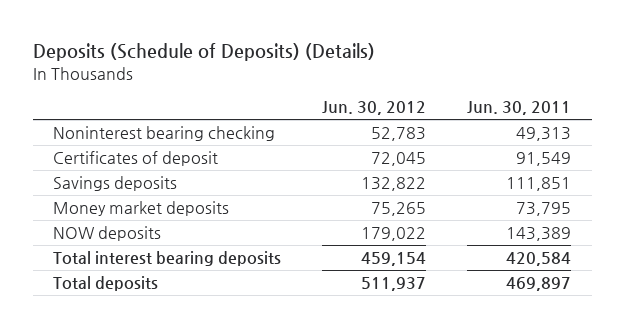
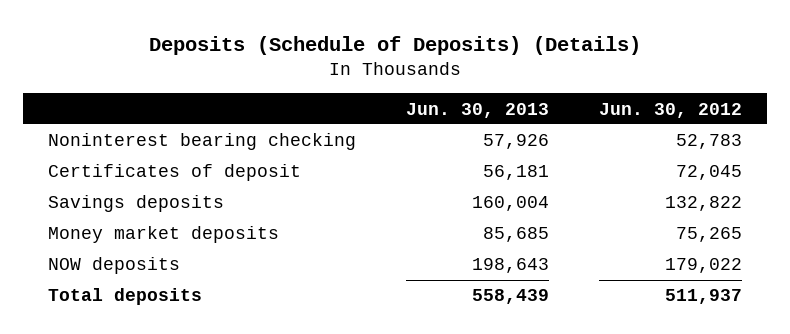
- | Jun. 30, 2012 | Jun. 30, 2011
+ | Jun. 30, 2013 | Jun. 30, 2012
- Total interest bearing deposits | 459,154 | 420,584

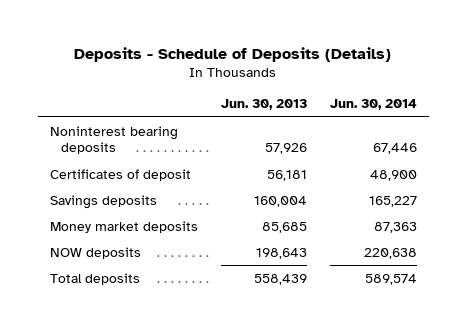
- Deposits (Schedule of Deposits) (Details)
+ Deposits - Schedule of Deposits (Details)
- | Jun. 30, 2013 | Jun. 30, 2012
+ | Jun. 30, 2013 | Jun. 30, 2014
- Noninterest bearing checking | 57,926 | 52,783
+ Noninterest bearing deposits | 57,926 | 67,446

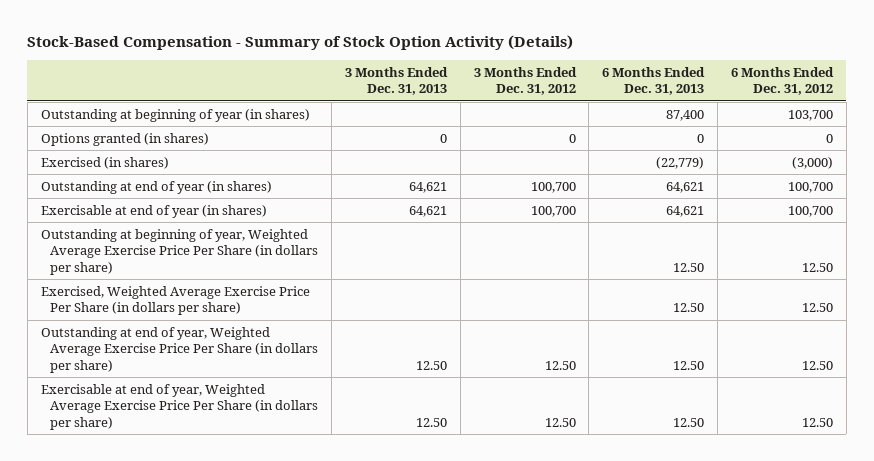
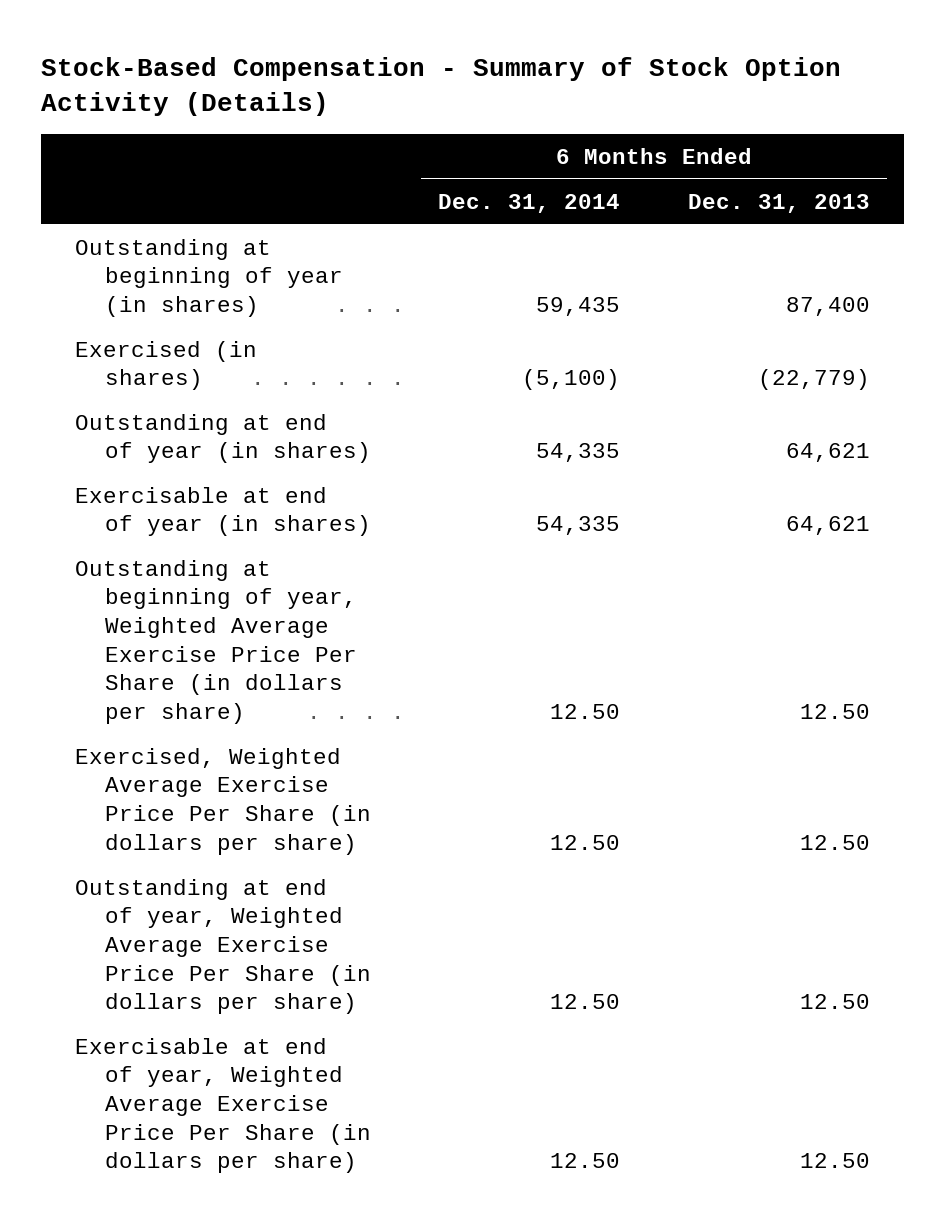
- | 3 Months Ended Dec. 31, 2013 | 3 Months Ended Dec. 31, 2012 | 6 Months Ended Dec. 31, 2013 | 6 Months Ended Dec. 31, 2012
+ | 6 Months Ended Dec. 31, 2014 | 6 Months Ended Dec. 31, 2013
- Options granted (in shares) | 0 | 0 | 0 | 0

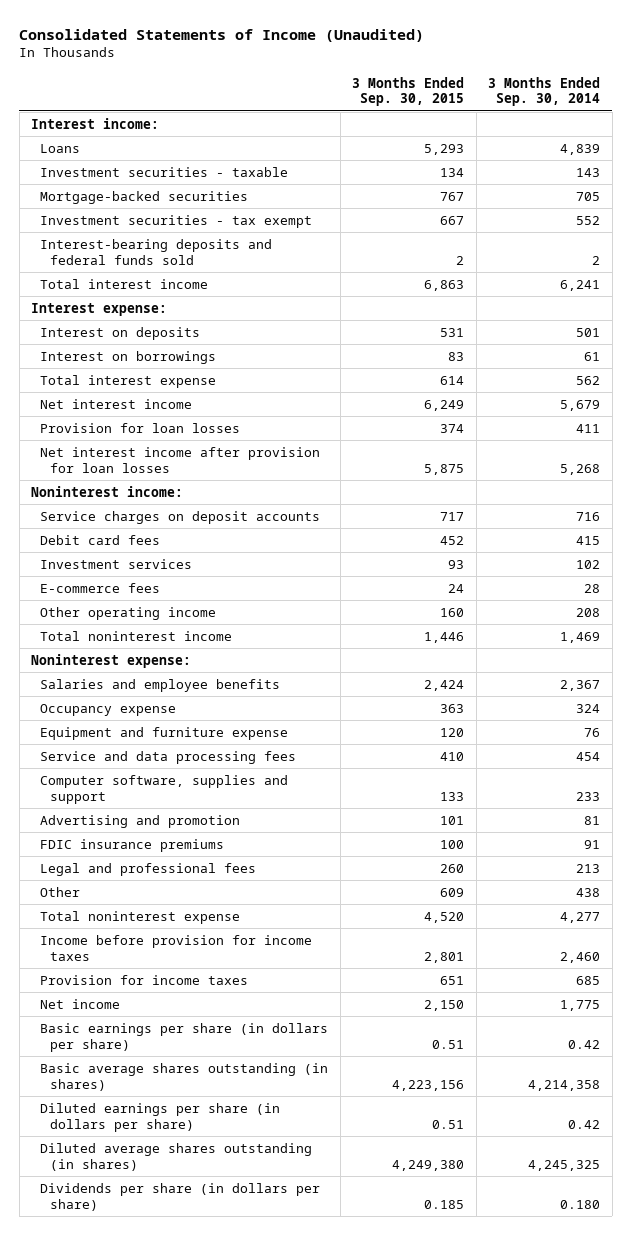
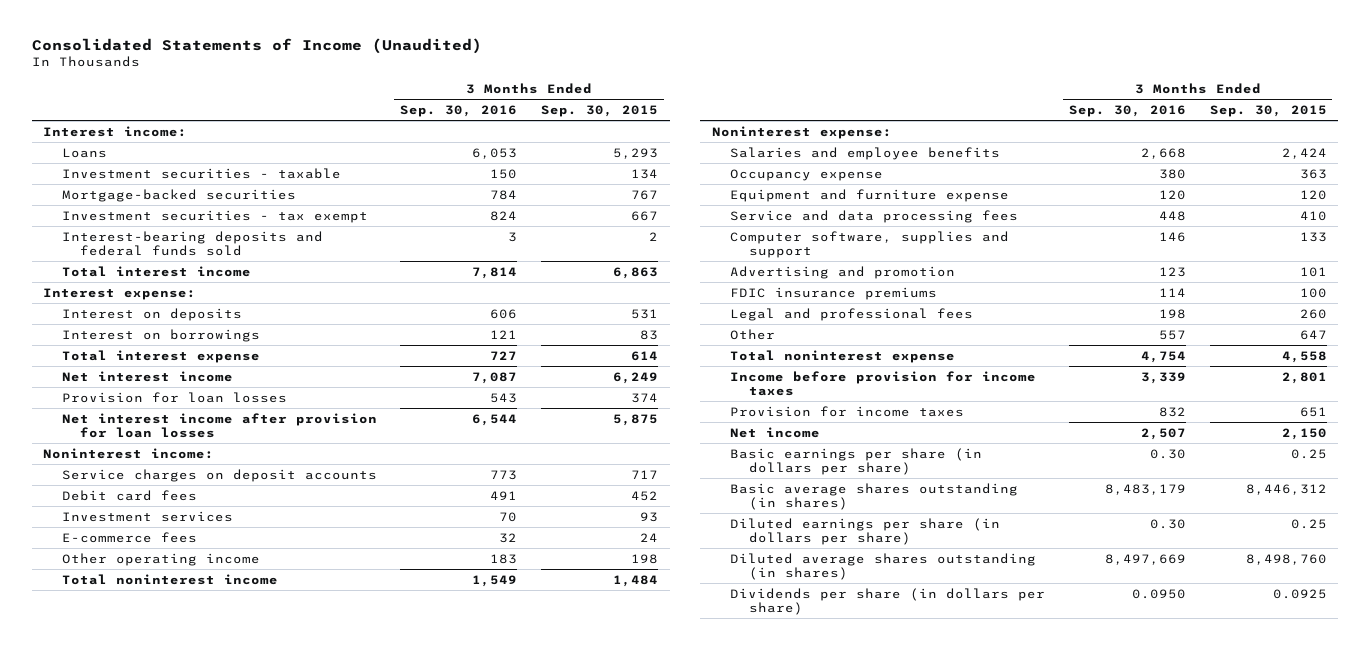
- | 3 Months Ended Sep. 30, 2015 | 3 Months Ended Sep. 30, 2014
+ | 3 Months Ended Sep. 30, 2016 | 3 Months Ended Sep. 30, 2015
- Other operating income | 160 | 208
- Total noninterest income | 1,446 | 1,469
+ Other operating income | 183 | 198
+ Total noninterest income | 1,549 | 1,484
- Other | 609 | 438
- Total noninterest expense | 4,520 | 4,277
+ Other | 557 | 647
+ Total noninterest expense | 4,754 | 4,558
- Basic earnings per share (in dollars per share) | 0.51 | 0.42
- Basic average shares outstanding (in shares) | 4,223,156 | 4,214,358
- Diluted earnings per share (in dollars per share) | 0.51 | 0.42
- Diluted average shares outstanding (in shares) | 4,249,380 | 4,245,325
- Dividends per share (in dollars per share) | 0.185 | 0.180
+ Basic earnings per share (in dollars per share) | 0.30 | 0.25
+ Basic average shares outstanding (in shares) | 8,483,179 | 8,446,312
+ Diluted earnings per share (in dollars per share) | 0.30 | 0.25
+ Diluted average shares outstanding (in shares) | 8,497,669 | 8,498,760
+ Dividends per share (in dollars per share) | 0.0950 | 0.0925

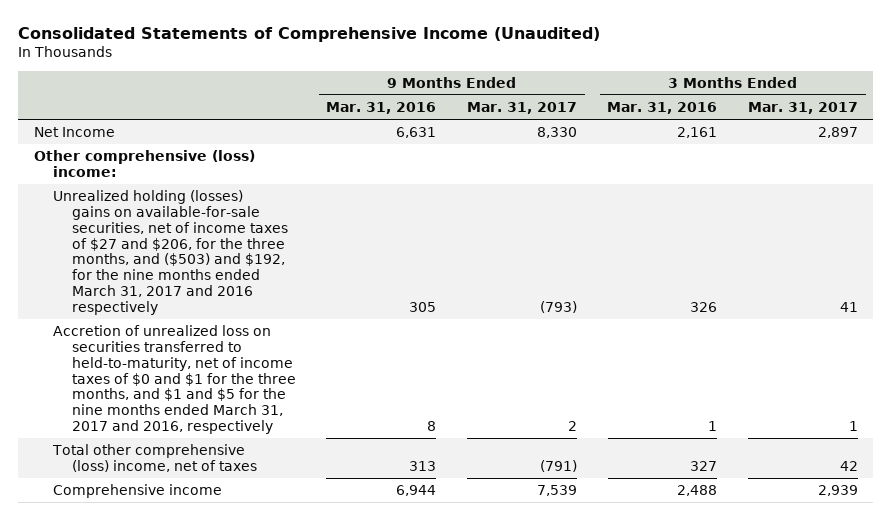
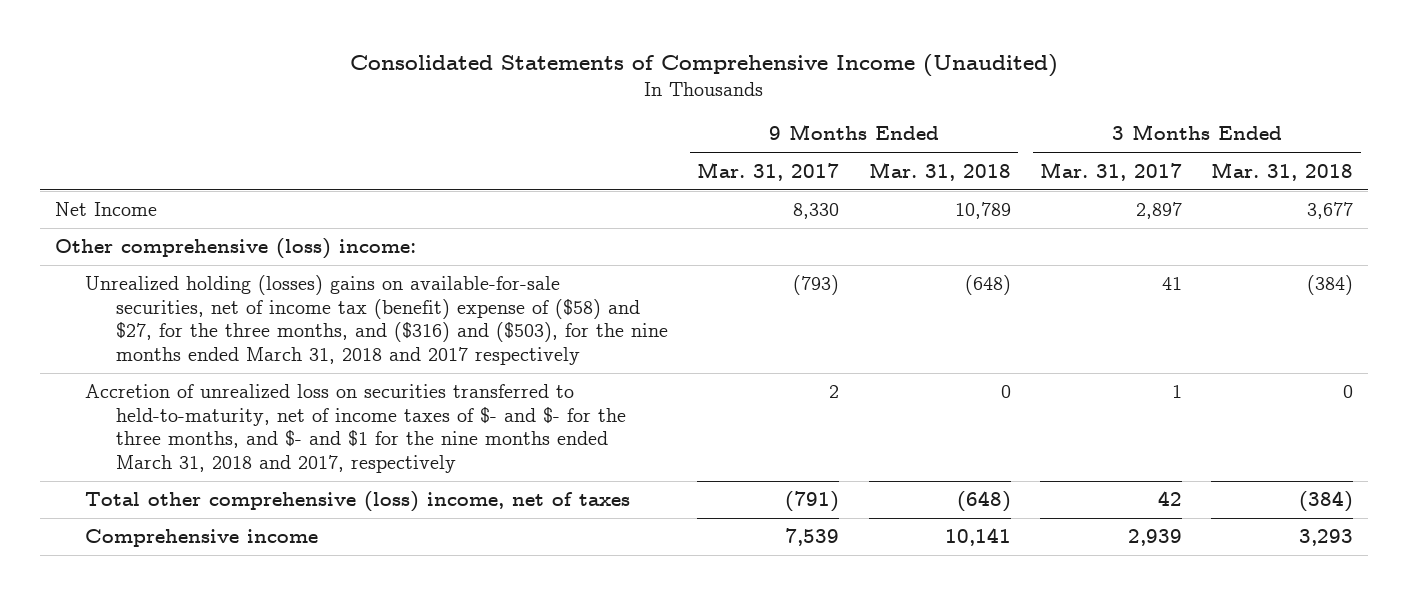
- | 9 Months Ended Mar. 31, 2016 | 9 Months Ended Mar. 31, 2017 | 3 Months Ended Mar. 31, 2016 | 3 Months Ended Mar. 31, 2017
+ | 9 Months Ended Mar. 31, 2017 | 9 Months Ended Mar. 31, 2018 | 3 Months Ended Mar. 31, 2017 | 3 Months Ended Mar. 31, 2018
- Unrealized holding (losses) gains on available-for-sale securities, net of income taxes of $27 and $206, for the three months, and ($503) and $192, for the nine months ended March 31, 2017 and 2016 respectively | 305 | (793) | 326 | 41
- Accretion of unrealized loss on securities transferred to held-to-maturity, net of income taxes of $0 and $1 for the three months, and $1 and $5 for the nine months ended March 31, 2017 and 2016, respectively | 8 | 2 | 1 | 1
+ Unrealized holding (losses) gains on available-for-sale securities, net of income tax (benefit) expense of ($58) and $27, for the three months, and ($316) and ($503), for the nine months ended March 31, 2018 and 2017 respectively | (793) | (648) | 41 | (384)
+ Accretion of unrealized loss on securities transferred to held-to-maturity, net of income taxes of $- and $- for the three months, and $- and $1 for the nine months ended March 31, 2018 and 2017, respectively | 2 | 0 | 1 | 0

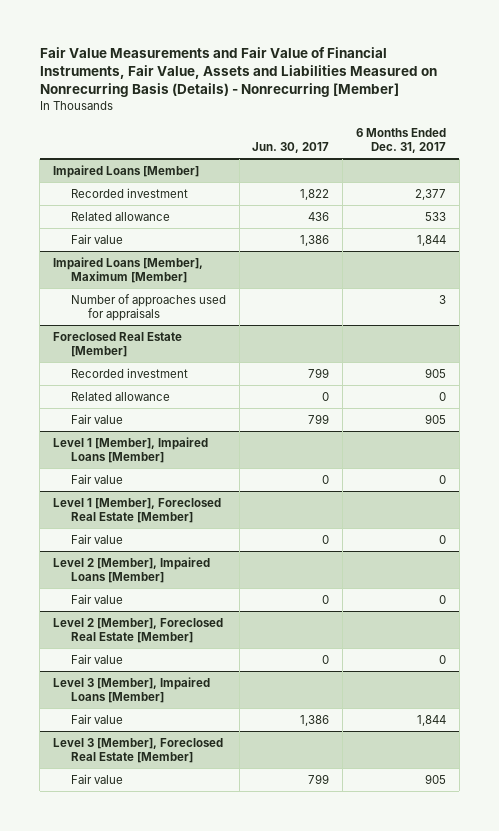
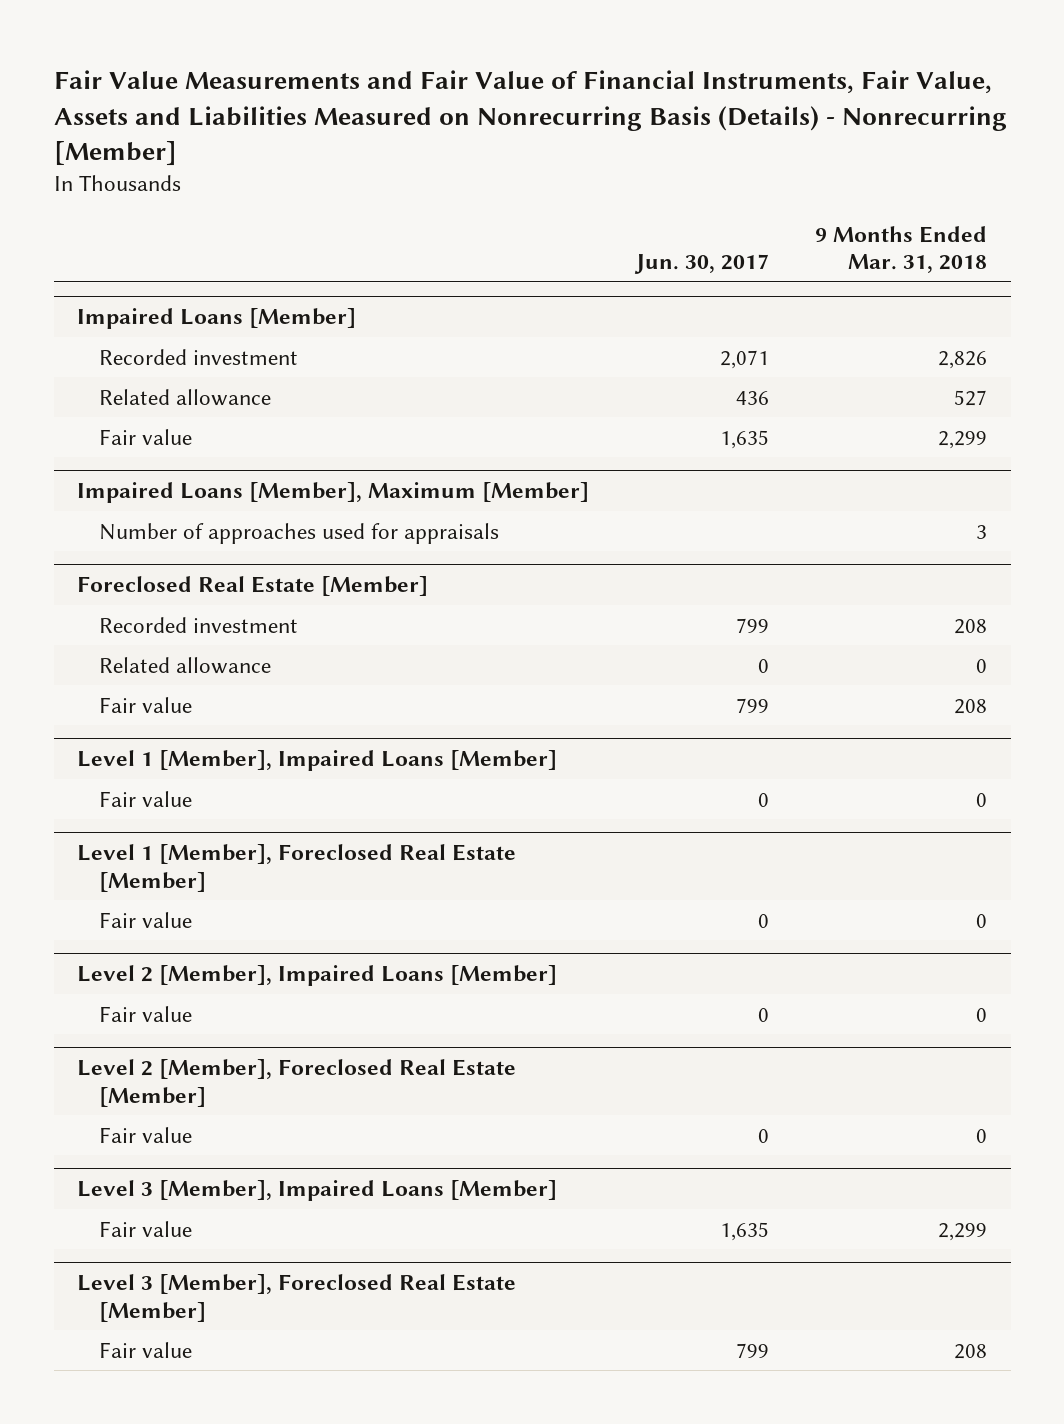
- | Jun. 30, 2017 | 6 Months Ended Dec. 31, 2017
+ | Jun. 30, 2017 | 9 Months Ended Mar. 31, 2018
@ Impaired Loans [Member]
- Recorded investment | 1,822 | 2,377
+ Recorded investment | 2,071 | 2,826
- Fair value | 1,386 | 1,844
+ Fair value | 1,635 | 2,299
@ Level 3 [Member], Impaired Loans [Member]
- Fair value | 1,386 | 1,844
+ Fair value | 1,635 | 2,299

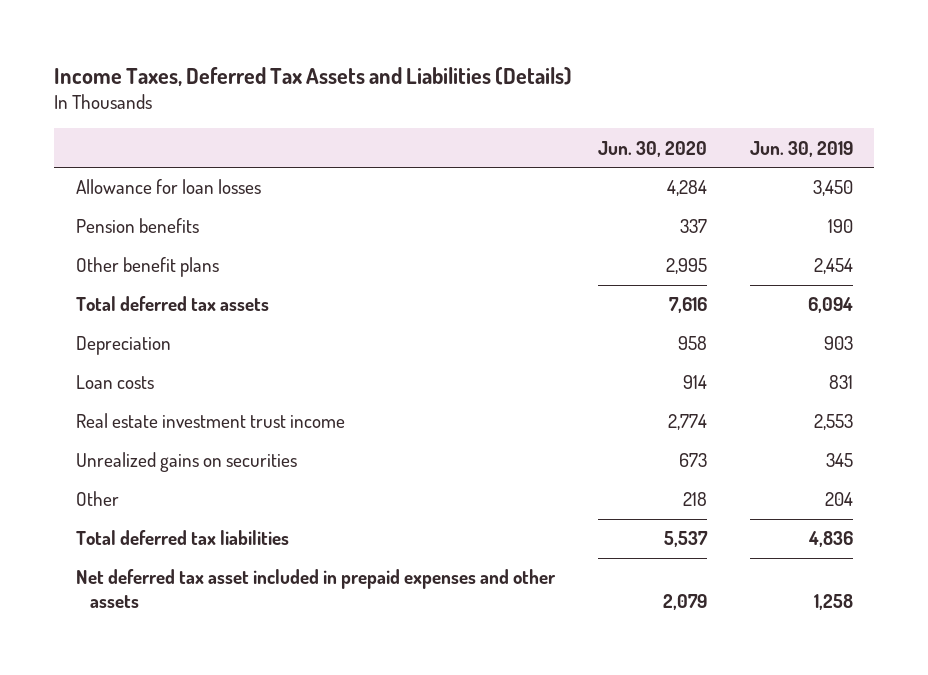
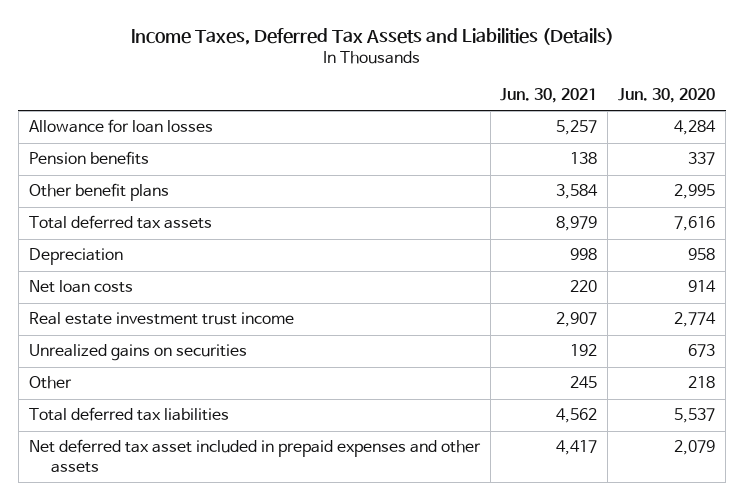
- | Jun. 30, 2020 | Jun. 30, 2019
+ | Jun. 30, 2021 | Jun. 30, 2020
- Loan costs | 914 | 831
+ Net loan costs | 220 | 914

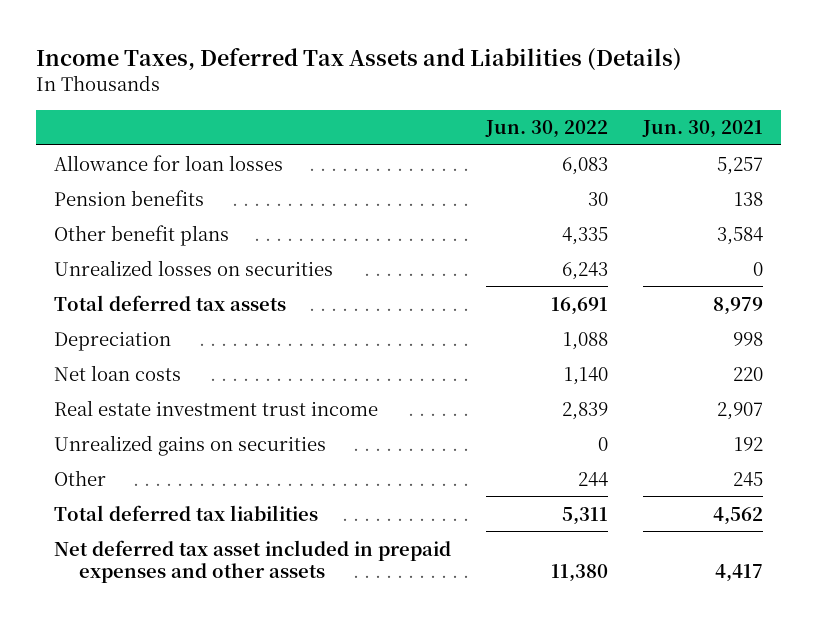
- | Jun. 30, 2021 | Jun. 30, 2020
+ | Jun. 30, 2022 | Jun. 30, 2021
+ Unrealized losses on securities | 6,243 | 0

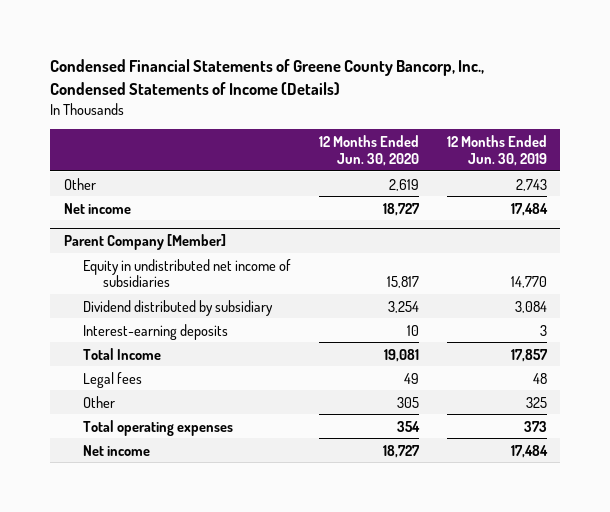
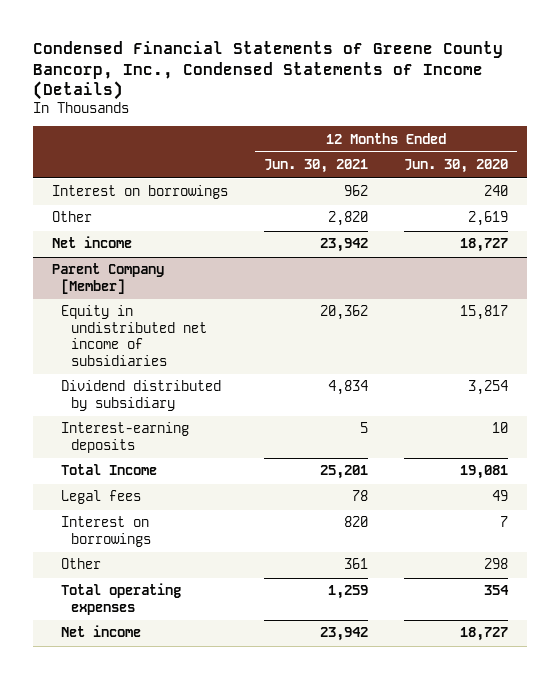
- | 12 Months Ended Jun. 30, 2020 | 12 Months Ended Jun. 30, 2019
+ | 12 Months Ended Jun. 30, 2021 | 12 Months Ended Jun. 30, 2020
+ Interest on borrowings | 962 | 240
@ Parent Company [Member]
- Other | 305 | 325
+ Interest on borrowings | 820 | 7
+ Other | 361 | 298

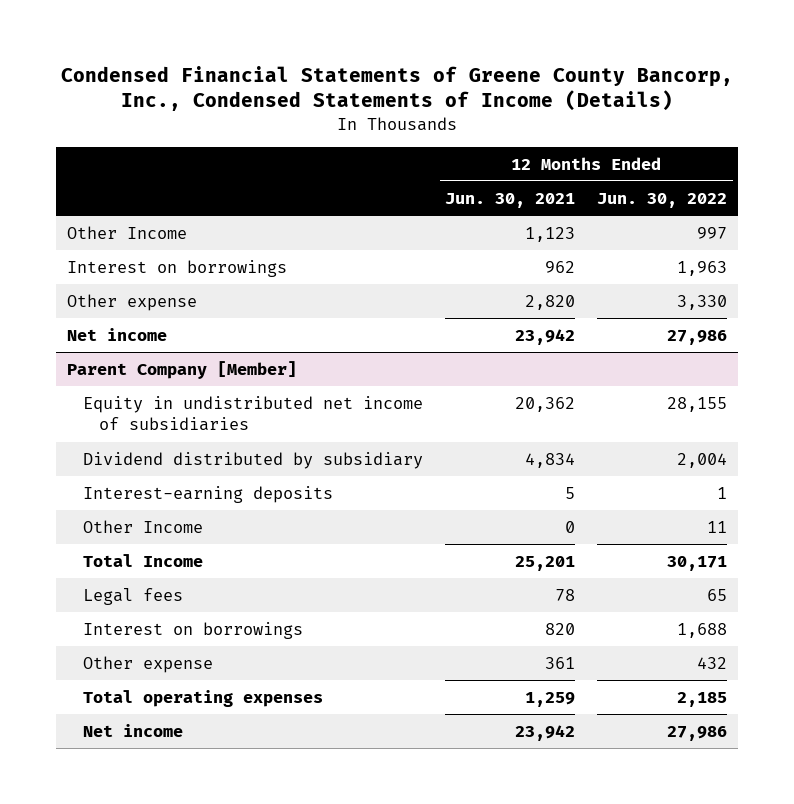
- | 12 Months Ended Jun. 30, 2021 | 12 Months Ended Jun. 30, 2020
+ | 12 Months Ended Jun. 30, 2021 | 12 Months Ended Jun. 30, 2022
+ Other Income | 1,123 | 997
- Other | 2,820 | 2,619
+ Other expense | 2,820 | 3,330
@ Parent Company [Member]
+ Other Income | 0 | 11
- Other | 361 | 298
+ Other expense | 361 | 432

